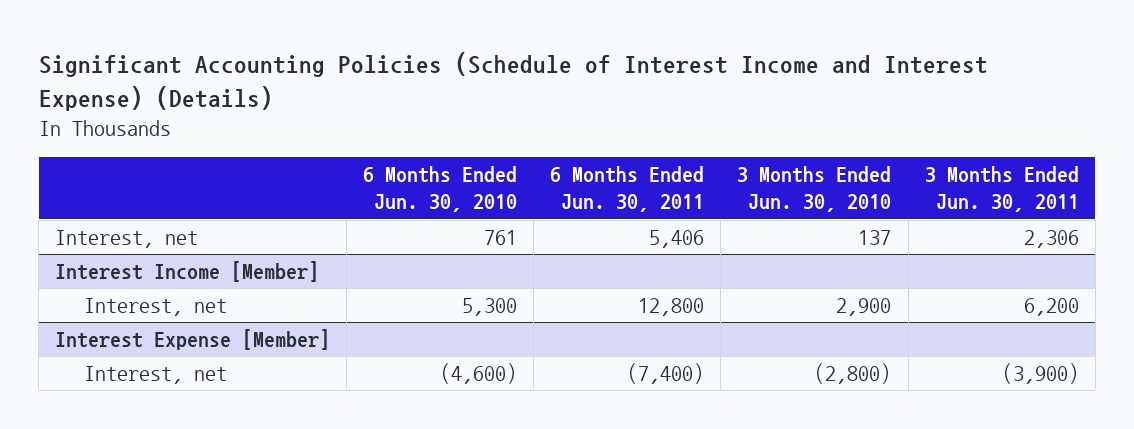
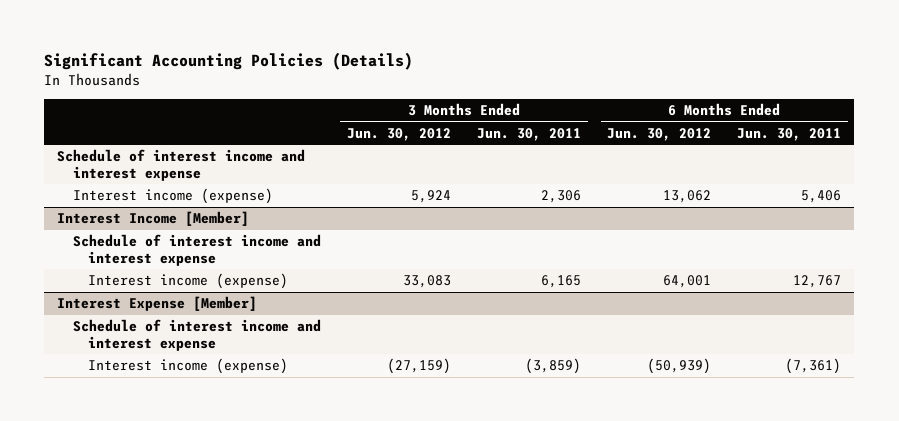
- Significant Accounting Policies (Schedule of Interest Income and Interest Expense) (Details)
+ Significant Accounting Policies (Details)
- | 6 Months Ended Jun. 30, 2010 | 6 Months Ended Jun. 30, 2011 | 3 Months Ended Jun. 30, 2010 | 3 Months Ended Jun. 30, 2011
+ | 3 Months Ended Jun. 30, 2012 | 3 Months Ended Jun. 30, 2011 | 6 Months Ended Jun. 30, 2012 | 6 Months Ended Jun. 30, 2011
- Interest, net | 761 | 5,406 | 137 | 2,306
+ Schedule of interest income and interest expense
+ Interest income (expense) | 5,924 | 2,306 | 13,062 | 5,406
@ Interest Income [Member]
- Interest, net | 5,300 | 12,800 | 2,900 | 6,200
+ Schedule of interest income and interest expense
+ Interest income (expense) | 33,083 | 6,165 | 64,001 | 12,767
@ Interest Expense [Member]
- Interest, net | (4,600) | (7,400) | (2,800) | (3,900)
+ Schedule of interest income and interest expense
+ Interest income (expense) | (27,159) | (3,859) | (50,939) | (7,361)

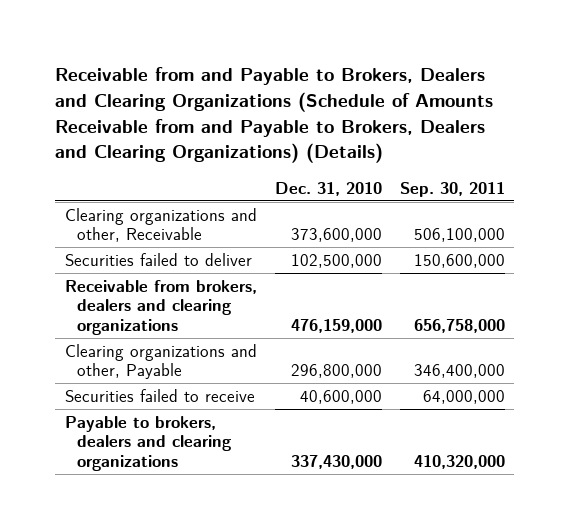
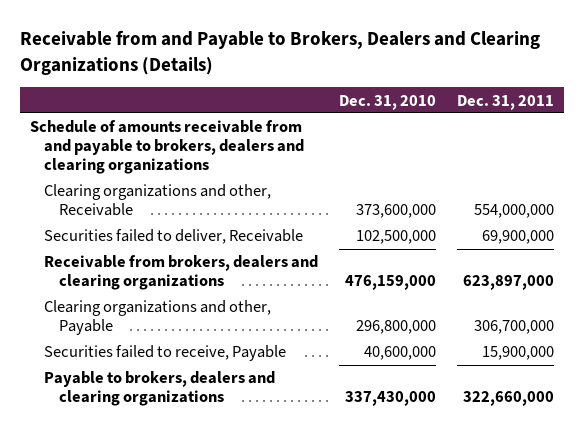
- Receivable from and Payable to Brokers, Dealers and Clearing Organizations (Schedule of Amounts Receivable from and Payable to Brokers, Dealers and Clearing Organizations) (Details)
+ Receivable from and Payable to Brokers, Dealers and Clearing Organizations (Details)
- | Dec. 31, 2010 | Sep. 30, 2011
+ | Dec. 31, 2010 | Dec. 31, 2011
+ Schedule of amounts receivable from and payable to brokers, dealers and clearing organizations
- Securities failed to deliver | 102,500,000 | 150,600,000
+ Securities failed to deliver, Receivable | 102,500,000 | 69,900,000
- Securities failed to receive | 40,600,000 | 64,000,000
+ Securities failed to receive, Payable | 40,600,000 | 15,900,000

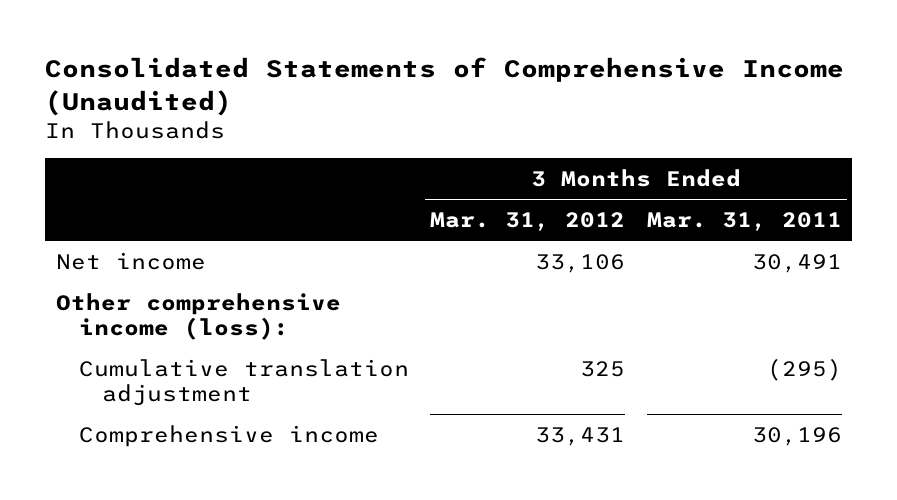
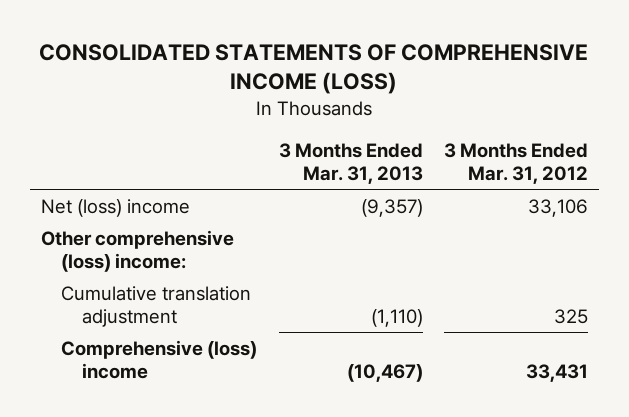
- Consolidated Statements of Comprehensive Income (Unaudited)
+ CONSOLIDATED STATEMENTS OF COMPREHENSIVE INCOME (LOSS)
- | 3 Months Ended Mar. 31, 2012 | 3 Months Ended Mar. 31, 2011
+ | 3 Months Ended Mar. 31, 2013 | 3 Months Ended Mar. 31, 2012
- Net income | 33,106 | 30,491
- Other comprehensive income (loss):
+ Net (loss) income | (9,357) | 33,106
+ Other comprehensive (loss) income:
- Comprehensive income | 33,431 | 30,196
+ Comprehensive (loss) income | (10,467) | 33,431

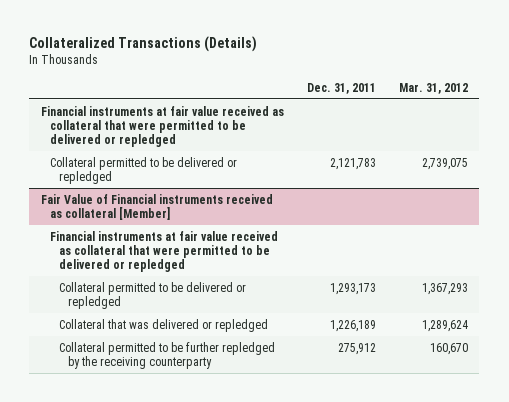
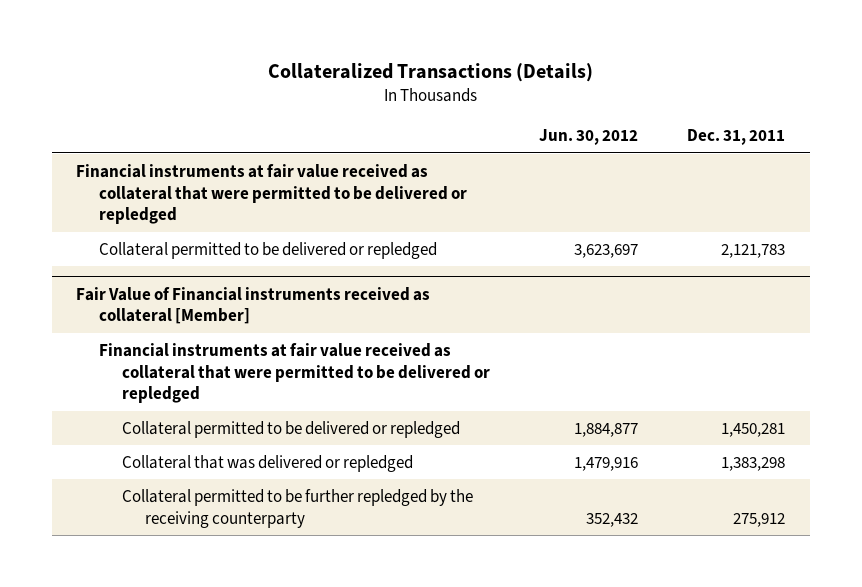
- | Dec. 31, 2011 | Mar. 31, 2012
+ | Jun. 30, 2012 | Dec. 31, 2011
@ Fair Value of Financial instruments received as collateral [Member]
- Collateral permitted to be delivered or repledged | 1,293,173 | 1,367,293
- Collateral that was delivered or repledged | 1,226,189 | 1,289,624
+ Collateral permitted to be delivered or repledged | 1,884,877 | 1,450,281
+ Collateral that was delivered or repledged | 1,479,916 | 1,383,298

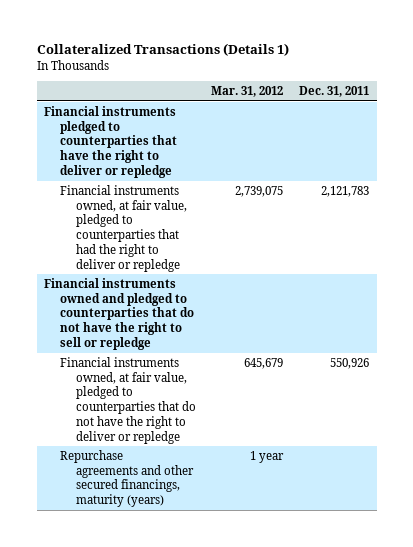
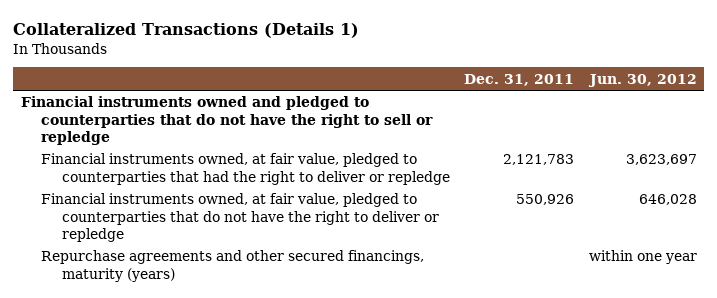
- | Mar. 31, 2012 | Dec. 31, 2011
+ | Dec. 31, 2011 | Jun. 30, 2012
- Financial instruments pledged to counterparties that have the right to deliver or repledge
moved down: Financial instruments owned, at fair value, pledged to counterparties that had the right to deliver or repledge | 2,121,783 | 3,623,697

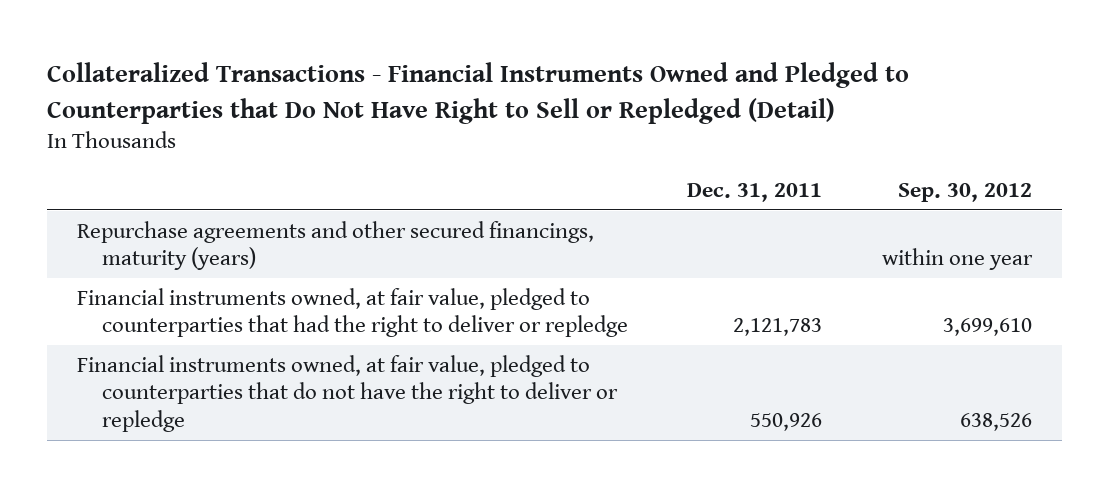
- Collateralized Transactions (Details 1)
+ Collateralized Transactions - Financial Instruments Owned and Pledged to Counterparties that Do Not Have Right to Sell or Repledged (Detail)
- | Dec. 31, 2011 | Jun. 30, 2012
+ | Dec. 31, 2011 | Sep. 30, 2012
- Financial instruments owned and pledged to counterparties that do not have the right to sell or repledge
moved up: Repurchase agreements and other secured financings, maturity (years) | | within one year

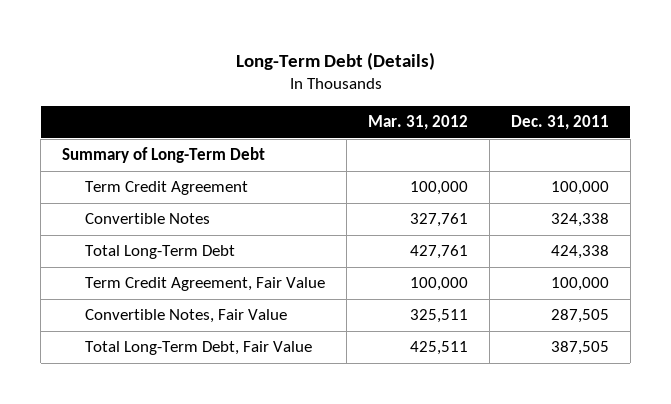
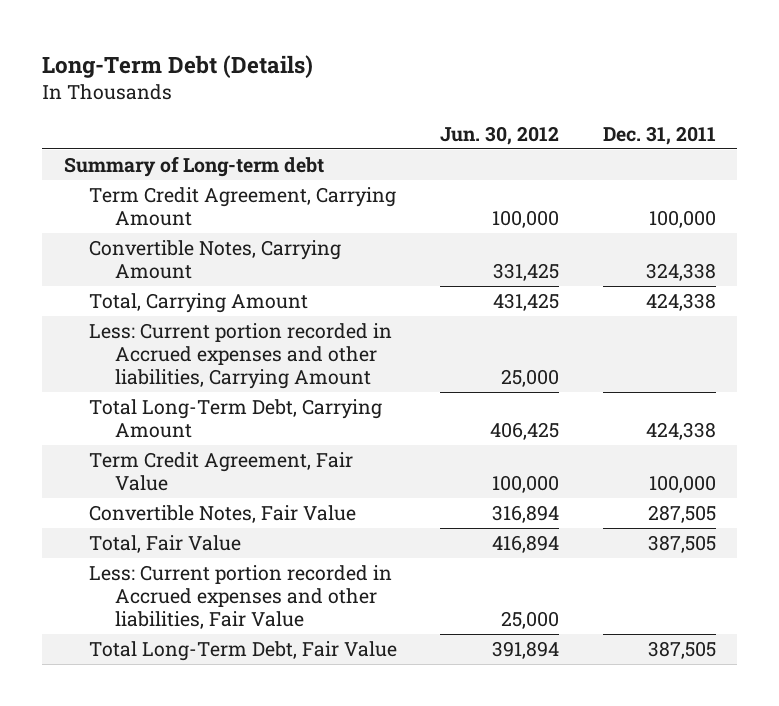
- | Mar. 31, 2012 | Dec. 31, 2011
+ | Jun. 30, 2012 | Dec. 31, 2011
- Summary of Long-Term Debt
- Term Credit Agreement | 100,000 | 100,000
- Convertible Notes | 327,761 | 324,338
- Total Long-Term Debt | 427,761 | 424,338
+ Summary of Long-term debt
+ Term Credit Agreement, Carrying Amount | 100,000 | 100,000
+ Convertible Notes, Carrying Amount | 331,425 | 324,338
+ Total, Carrying Amount | 431,425 | 424,338
+ Less: Current portion recorded in Accrued expenses and other liabilities, Carrying Amount | 25,000 |
+ Total Long-Term Debt, Carrying Amount | 406,425 | 424,338
+ Total, Fair Value | 416,894 | 387,505
+ Less: Current portion recorded in Accrued expenses and other liabilities, Fair Value | 25,000 |

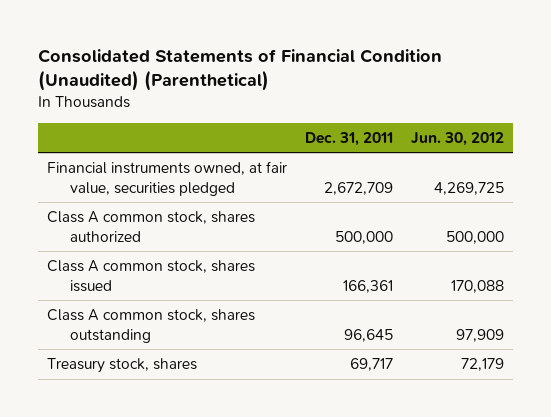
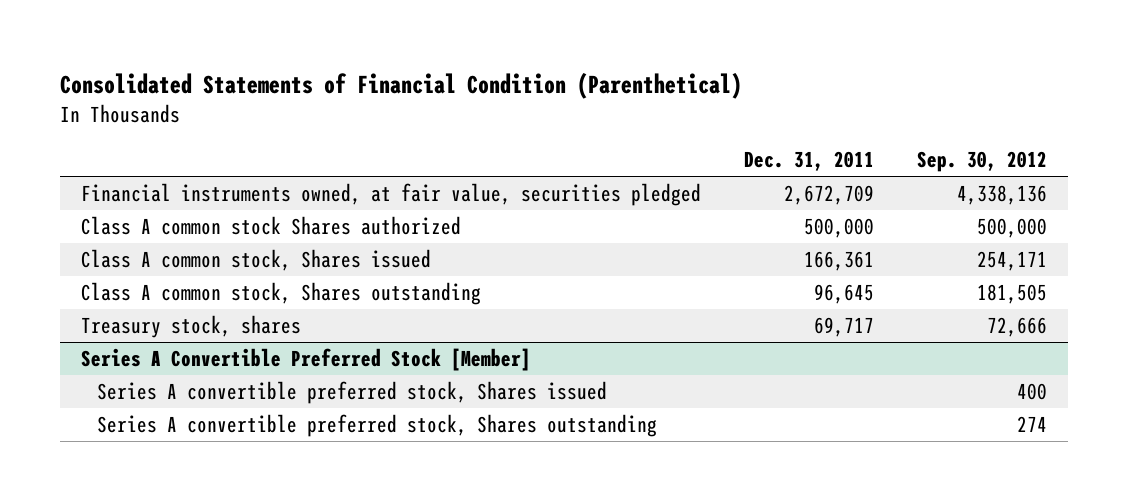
- Consolidated Statements of Financial Condition (Unaudited) (Parenthetical)
+ Consolidated Statements of Financial Condition (Parenthetical)
- | Dec. 31, 2011 | Jun. 30, 2012
+ | Dec. 31, 2011 | Sep. 30, 2012
- Class A common stock, shares authorized | 500,000 | 500,000
- Class A common stock, shares issued | 166,361 | 170,088
- Class A common stock, shares outstanding | 96,645 | 97,909
+ Class A common stock Shares authorized | 500,000 | 500,000
+ Class A common stock, Shares issued | 166,361 | 254,171
+ Class A common stock, Shares outstanding | 96,645 | 181,505
+ Series A Convertible Preferred Stock [Member]
+ Series A convertible preferred stock, Shares issued | | 400
+ Series A convertible preferred stock, Shares outstanding | | 274

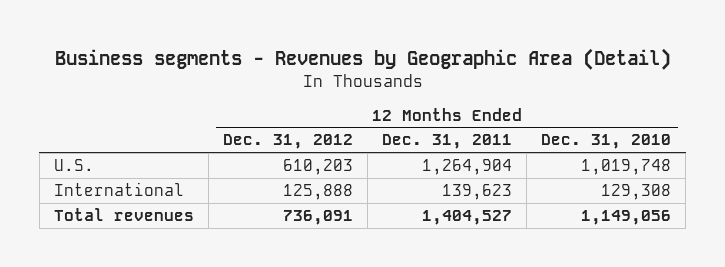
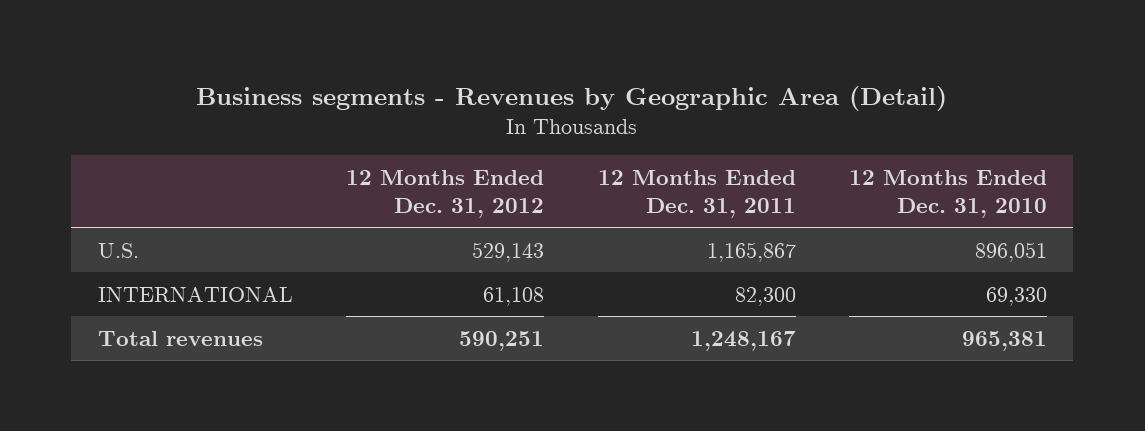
- U.S. | 610,203 | 1,264,904 | 1,019,748
- International | 125,888 | 139,623 | 129,308
- Total revenues | 736,091 | 1,404,527 | 1,149,056
+ U.S. | 529,143 | 1,165,867 | 896,051
+ INTERNATIONAL | 61,108 | 82,300 | 69,330
+ Total revenues | 590,251 | 1,248,167 | 965,381

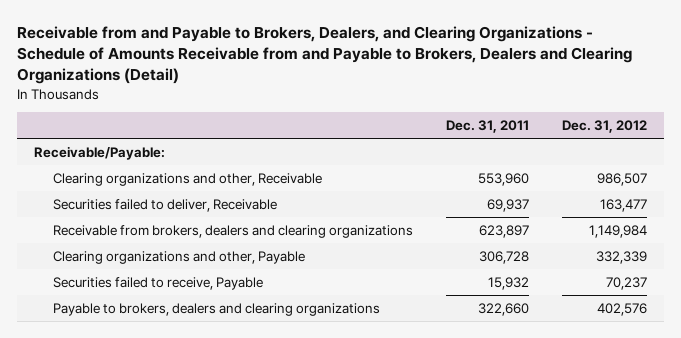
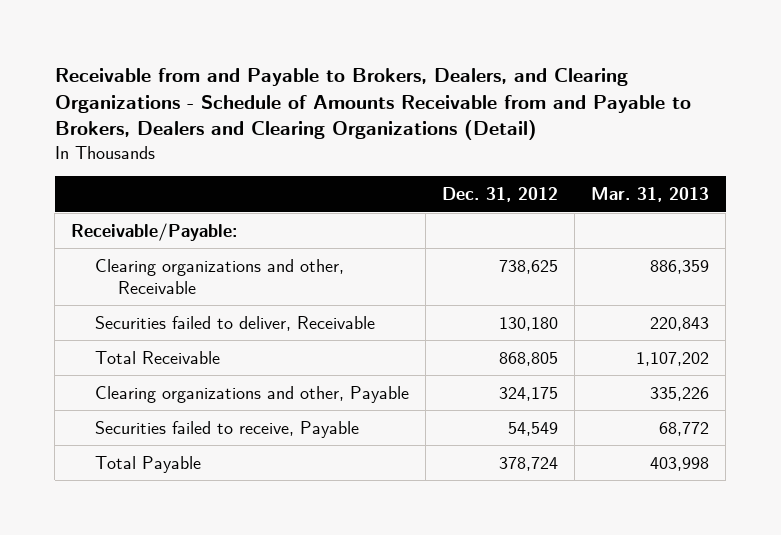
- | Dec. 31, 2011 | Dec. 31, 2012
+ | Dec. 31, 2012 | Mar. 31, 2013
- Clearing organizations and other, Receivable | 553,960 | 986,507
- Securities failed to deliver, Receivable | 69,937 | 163,477
- Receivable from brokers, dealers and clearing organizations | 623,897 | 1,149,984
- Clearing organizations and other, Payable | 306,728 | 332,339
- Securities failed to receive, Payable | 15,932 | 70,237
- Payable to brokers, dealers and clearing organizations | 322,660 | 402,576
+ Clearing organizations and other, Receivable | 738,625 | 886,359
+ Securities failed to deliver, Receivable | 130,180 | 220,843
+ Total Receivable | 868,805 | 1,107,202
+ Clearing organizations and other, Payable | 324,175 | 335,226
+ Securities failed to receive, Payable | 54,549 | 68,772
+ Total Payable | 378,724 | 403,998

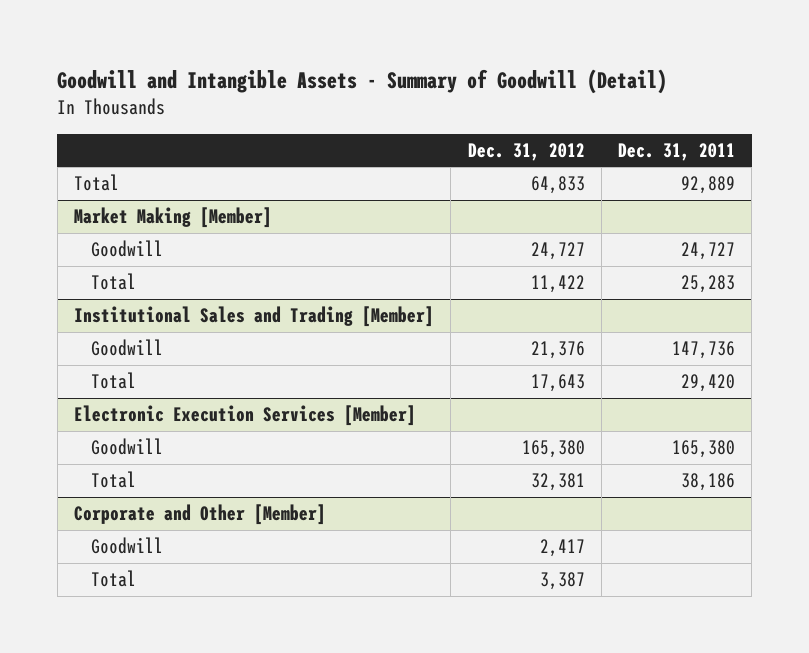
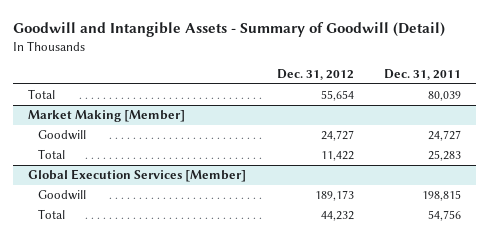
- Total | 64,833 | 92,889
+ Total | 55,654 | 80,039
- Institutional Sales and Trading [Member]
- Goodwill | 21,376 | 147,736
- Total | 17,643 | 29,420
- Electronic Execution Services [Member]
- Goodwill | 165,380 | 165,380
- Total | 32,381 | 38,186
- Corporate and Other [Member]
- Goodwill | 2,417 |
- Total | 3,387 |
+ Global Execution Services [Member]
+ Goodwill | 189,173 | 198,815
+ Total | 44,232 | 54,756

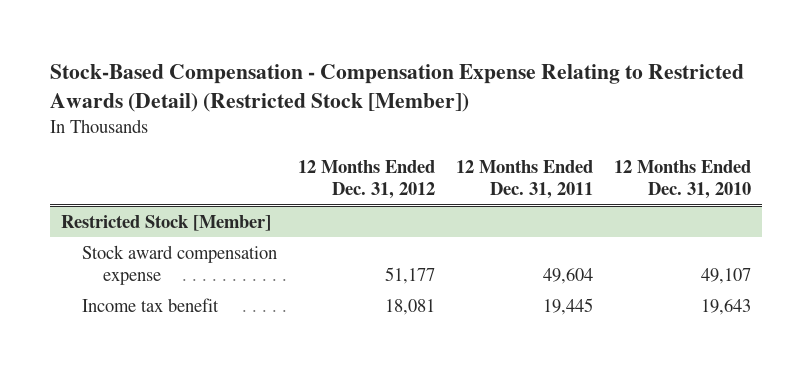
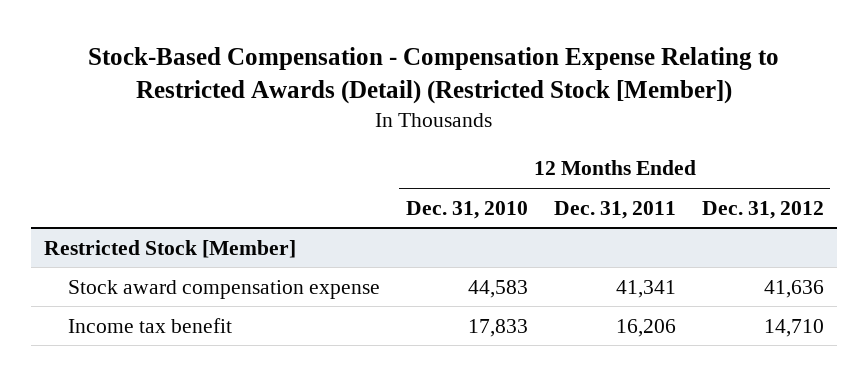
- | 12 Months Ended Dec. 31, 2012 | 12 Months Ended Dec. 31, 2011 | 12 Months Ended Dec. 31, 2010
+ | 12 Months Ended Dec. 31, 2010 | 12 Months Ended Dec. 31, 2011 | 12 Months Ended Dec. 31, 2012
@ Restricted Stock [Member]
- Stock award compensation expense | 51,177 | 49,604 | 49,107
- Income tax benefit | 18,081 | 19,445 | 19,643
+ Stock award compensation expense | 44,583 | 41,341 | 41,636
+ Income tax benefit | 17,833 | 16,206 | 14,710

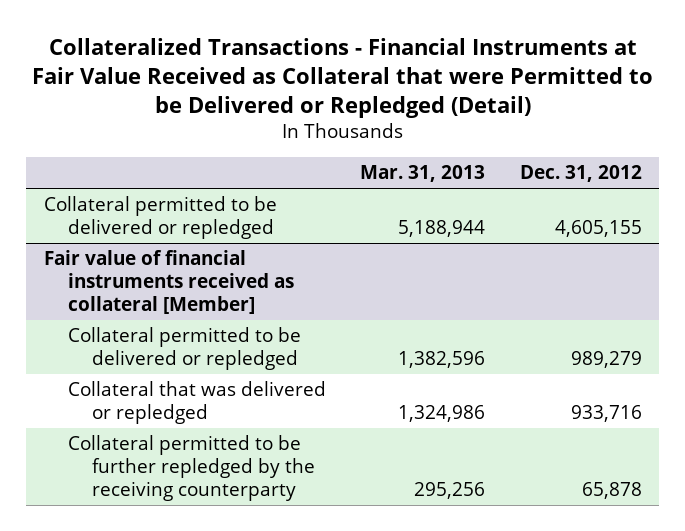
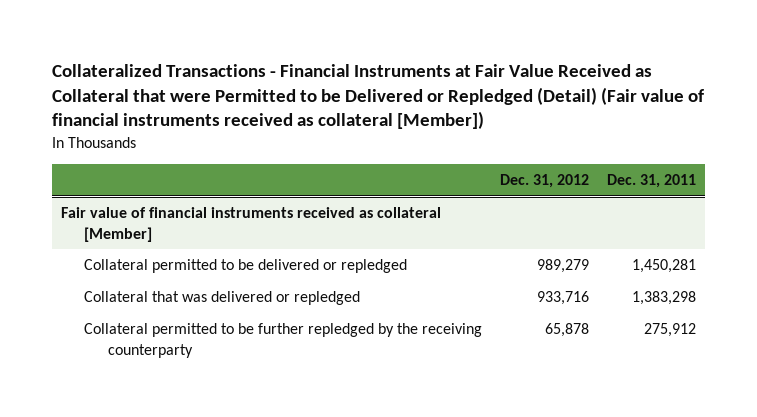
- Collateralized Transactions - Financial Instruments at Fair Value Received as Collateral that were Permitted to be Delivered or Repledged (Detail)
+ Collateralized Transactions - Financial Instruments at Fair Value Received as Collateral that were Permitted to be Delivered or Repledged (Detail) (Fair value of financial instruments received as collateral [Member])
- | Mar. 31, 2013 | Dec. 31, 2012
+ | Dec. 31, 2012 | Dec. 31, 2011
- Collateral permitted to be delivered or repledged | 5,188,944 | 4,605,155

